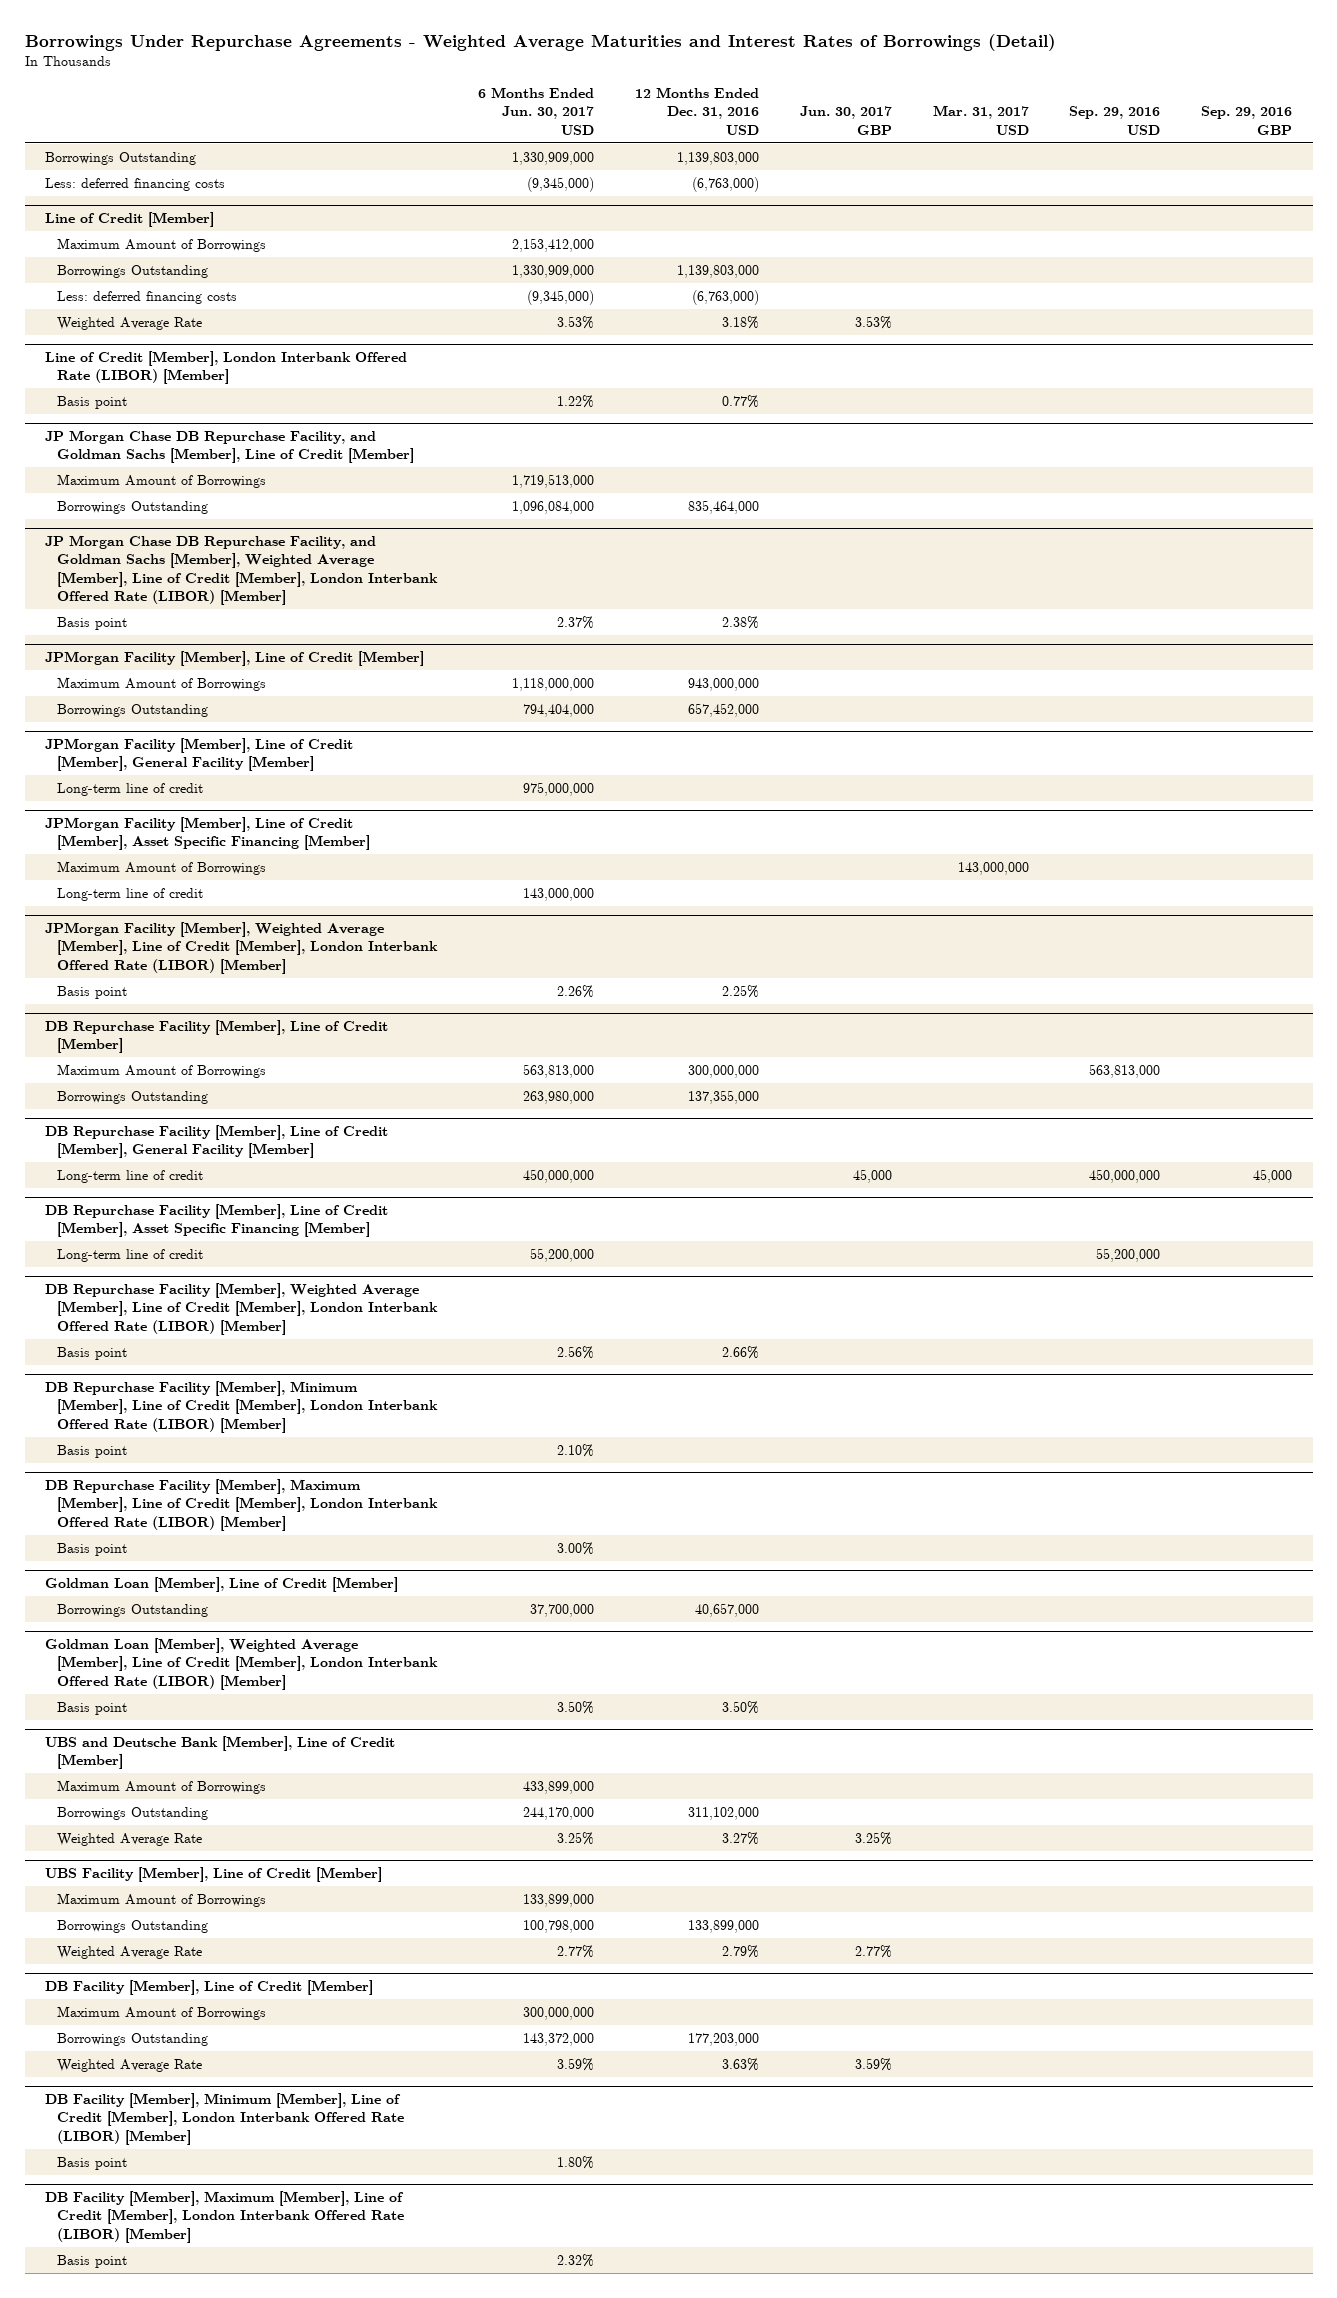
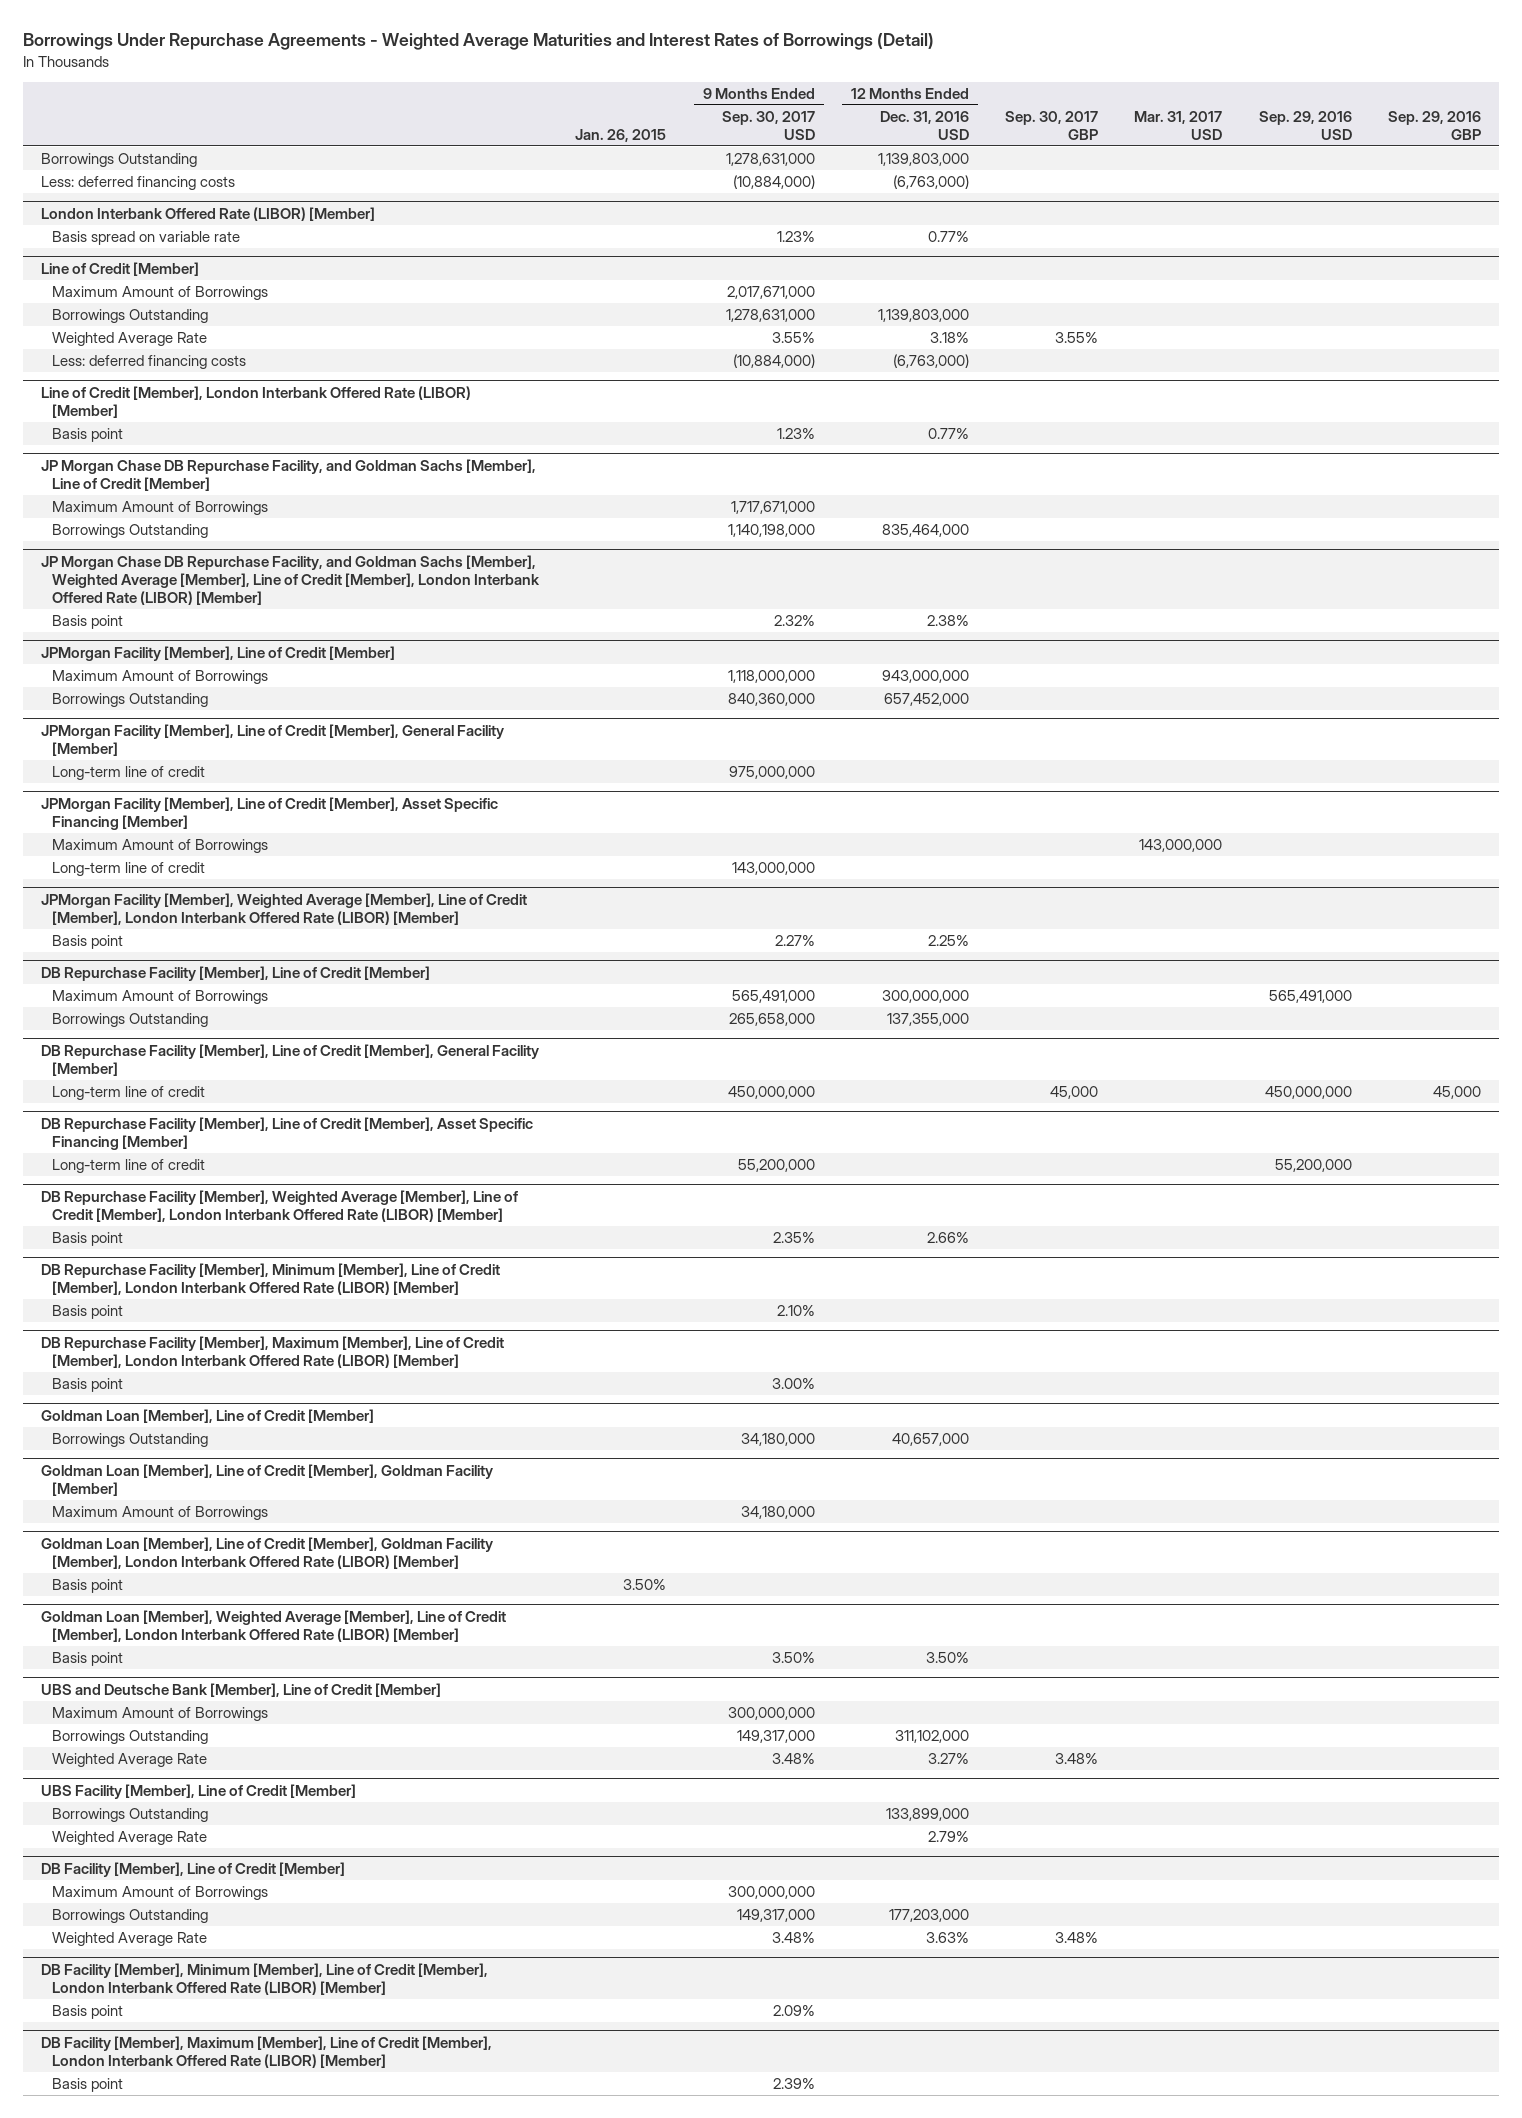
- | 6 Months Ended Jun. 30, 2017 USD | 12 Months Ended Dec. 31, 2016 USD | Jun. 30, 2017 GBP | Mar. 31, 2017 USD | Sep. 29, 2016 USD | Sep. 29, 2016 GBP
+ | Jan. 26, 2015 | 9 Months Ended Sep. 30, 2017 USD | 12 Months Ended Dec. 31, 2016 USD | Sep. 30, 2017 GBP | Mar. 31, 2017 USD | Sep. 29, 2016 USD | Sep. 29, 2016 GBP
+ London Interbank Offered Rate (LIBOR) [Member]
+ Basis spread on variable rate | | 1.23% | 0.77% | | | |
@ Line of Credit [Member]
moved down: Less: deferred financing costs | | (10,884,000) | (6,763,000) | | | |
@ DB Repurchase Facility [Member], Line of Credit [Member]
- Maximum Amount of Borrowings | 563,813,000 | 300,000,000 | | | 563,813,000 |
+ Maximum Amount of Borrowings | | 565,491,000 | 300,000,000 | | | 565,491,000 |
+ Goldman Loan [Member], Line of Credit [Member], Goldman Facility [Member]
+ Maximum Amount of Borrowings | | 34,180,000 | | | | |
+ Goldman Loan [Member], Line of Credit [Member], Goldman Facility [Member], London Interbank Offered Rate (LIBOR) [Member]
+ Basis point | 3.50% | | | | | |
@ UBS Facility [Member], Line of Credit [Member]
- Maximum Amount of Borrowings | 133,899,000 | | | | |

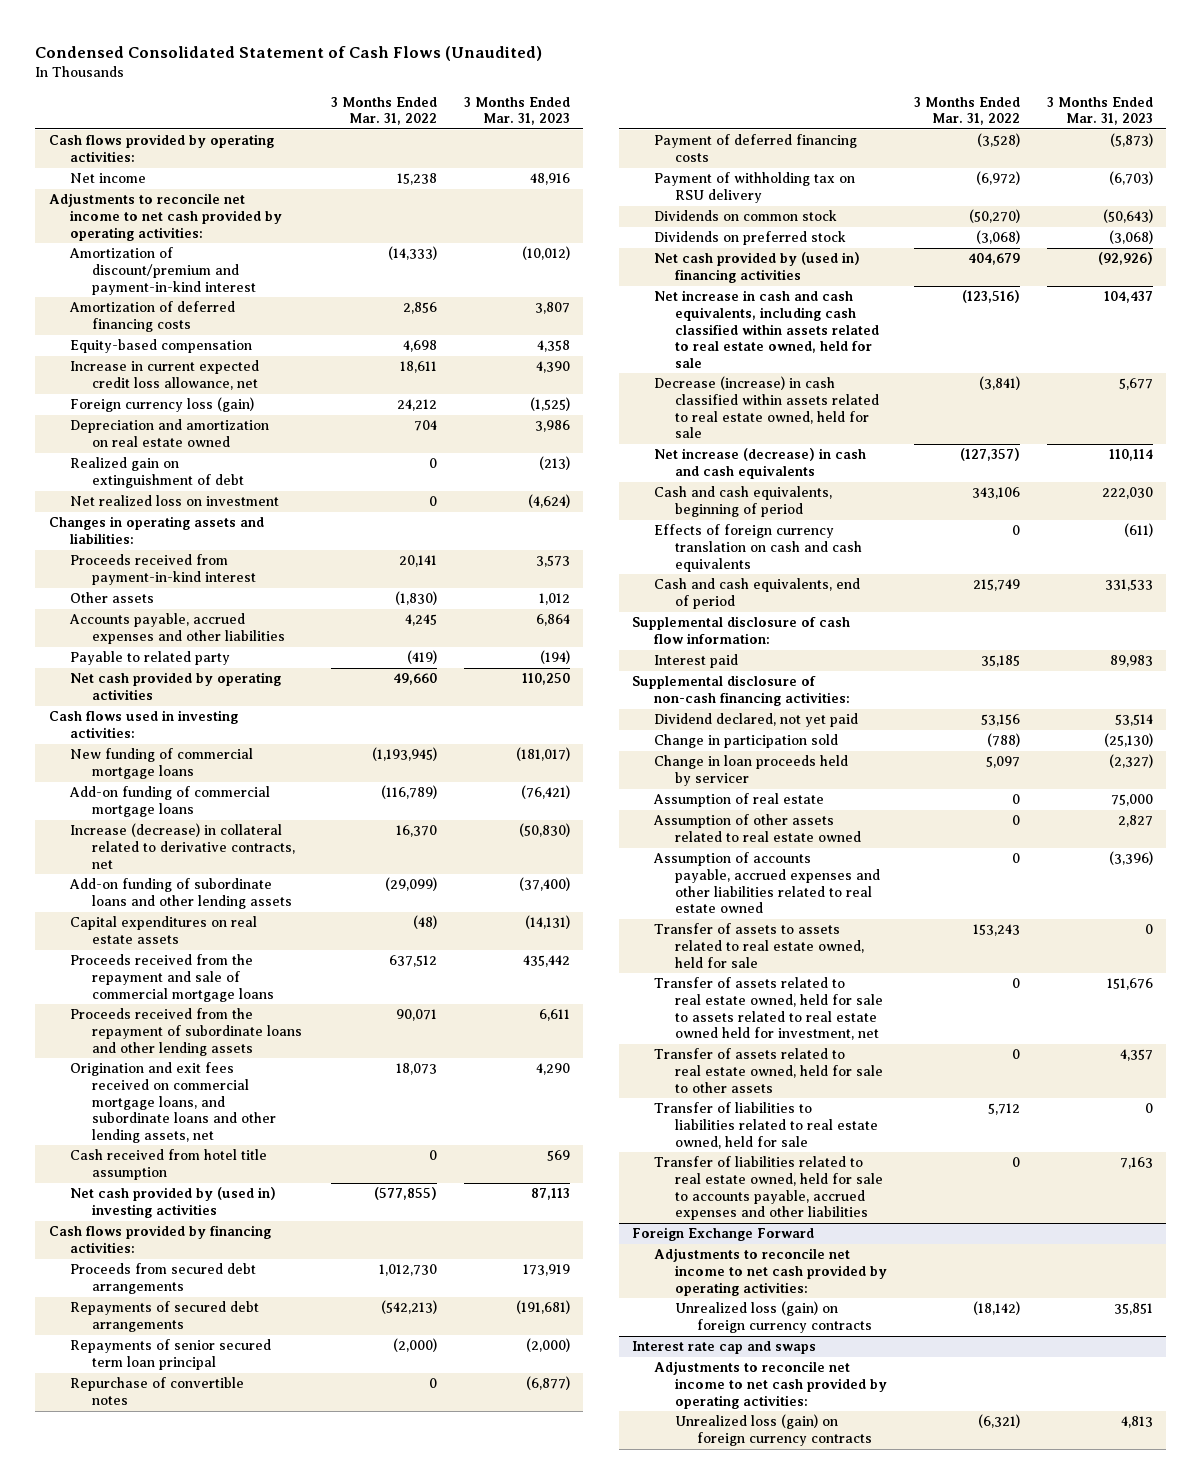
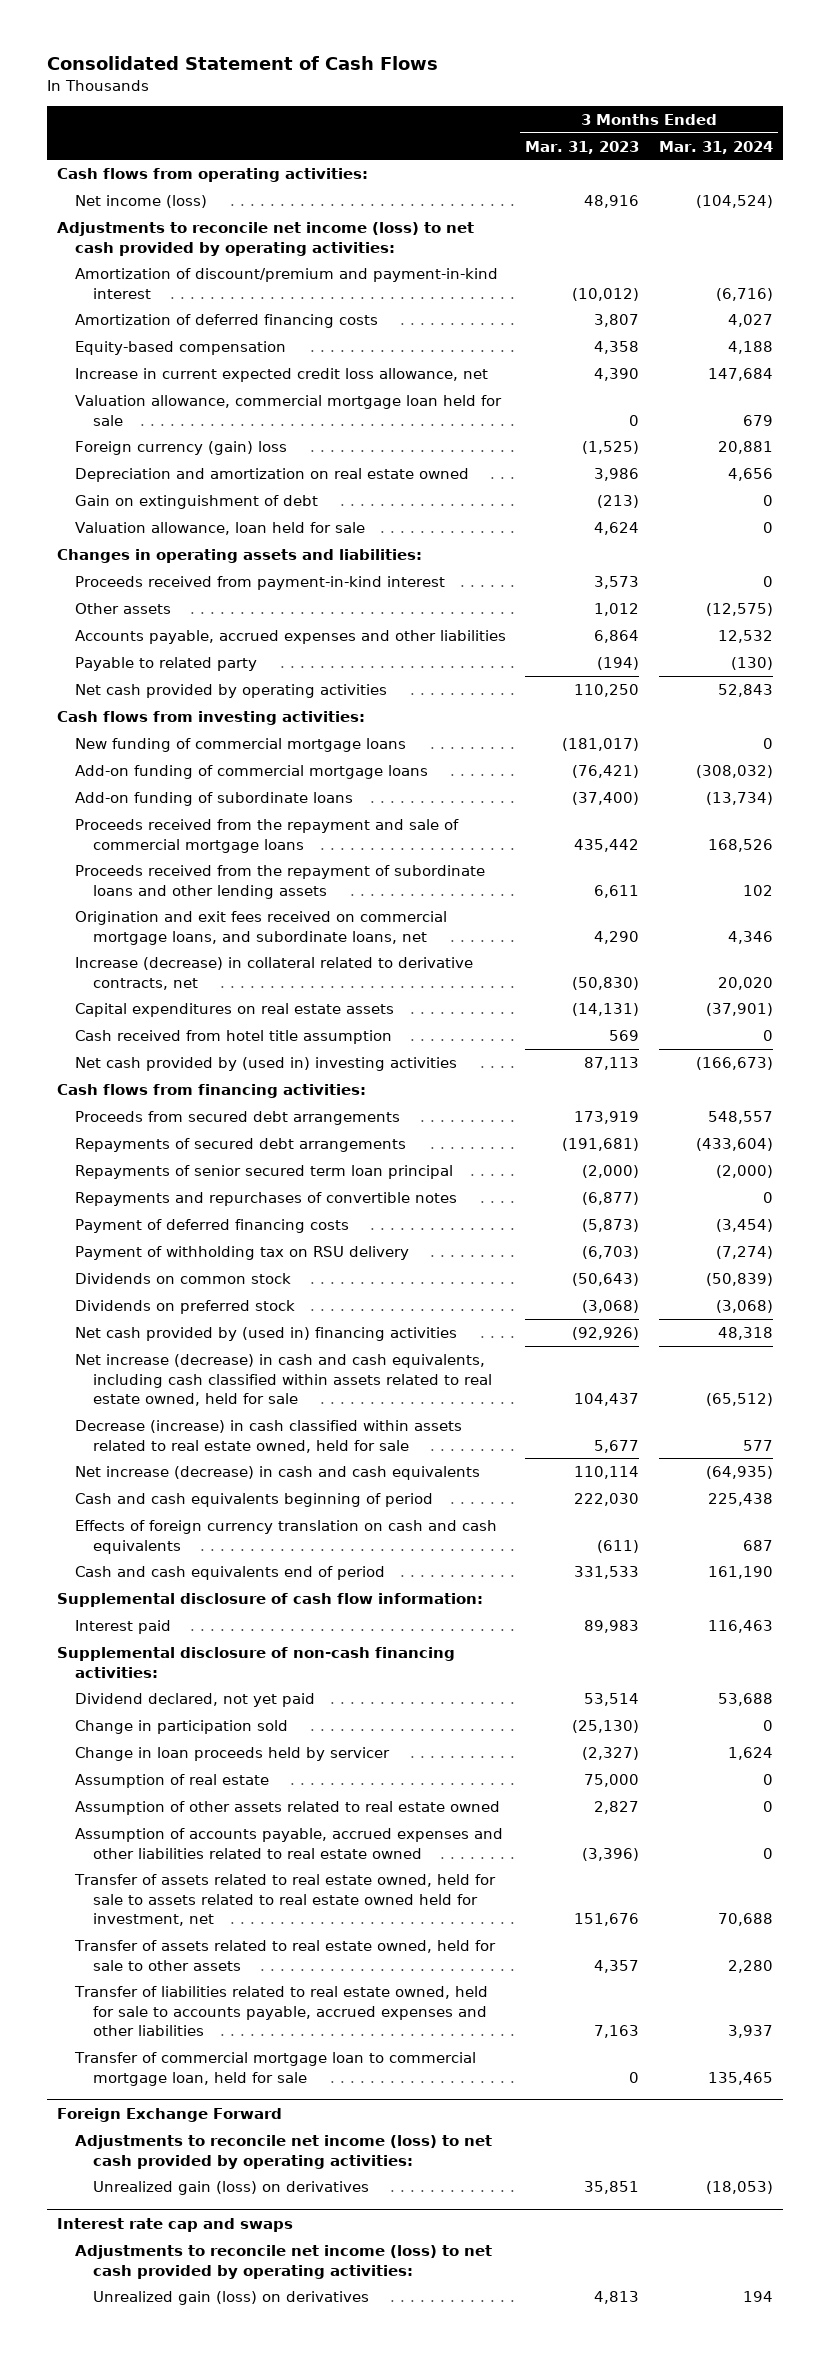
- Condensed Consolidated Statement of Cash Flows (Unaudited)
+ Consolidated Statement of Cash Flows
- | 3 Months Ended Mar. 31, 2022 | 3 Months Ended Mar. 31, 2023
+ | 3 Months Ended Mar. 31, 2023 | 3 Months Ended Mar. 31, 2024
- Cash flows provided by operating activities:
- Net income | 15,238 | 48,916
- Adjustments to reconcile net income to net cash provided by operating activities:
+ Cash flows from operating activities:
+ Net income (loss) | 48,916 | (104,524)
+ Adjustments to reconcile net income (loss) to net cash provided by operating activities:
- Foreign currency loss (gain) | 24,212 | (1,525)
+ Valuation allowance, commercial mortgage loan held for sale | 0 | 679
+ Foreign currency (gain) loss | (1,525) | 20,881
- Realized gain on extinguishment of debt | 0 | (213)
- Net realized loss on investment | 0 | (4,624)
+ Gain on extinguishment of debt | (213) | 0
+ Valuation allowance, loan held for sale | 4,624 | 0
- Cash flows used in investing activities:
+ Cash flows from investing activities:
- Add-on funding of subordinate loans and other lending assets | (29,099) | (37,400)
+ Add-on funding of subordinate loans | (37,400) | (13,734)
- Origination and exit fees received on commercial mortgage loans, and subordinate loans and other lending assets, net | 18,073 | 4,290
+ Origination and exit fees received on commercial mortgage loans, and subordinate loans, net | 4,290 | 4,346
moved down: Increase (decrease) in collateral related to derivative contracts, net | (50,830) | 20,020
moved down: Capital expenditures on real estate assets | (14,131) | (37,901)
- Cash flows provided by financing activities:
+ Cash flows from financing activities:
- Repurchase of convertible notes | 0 | (6,877)
+ Repayments and repurchases of convertible notes | (6,877) | 0
- Net increase in cash and cash equivalents, including cash classified within assets related to real estate owned, held for sale | (123,516) | 104,437
+ Net increase (decrease) in cash and cash equivalents, including cash classified within assets related to real estate owned, held for sale | 104,437 | (65,512)
- Cash and cash equivalents, beginning of period | 343,106 | 222,030
+ Cash and cash equivalents beginning of period | 222,030 | 225,438
- Cash and cash equivalents, end of period | 215,749 | 331,533
+ Cash and cash equivalents end of period | 331,533 | 161,190
- Transfer of assets to assets related to real estate owned, held for sale | 153,243 | 0
- Transfer of liabilities to liabilities related to real estate owned, held for sale | 5,712 | 0
+ Transfer of commercial mortgage loan to commercial mortgage loan, held for sale | 0 | 135,465
@ Foreign Exchange Forward
- Adjustments to reconcile net income to net cash provided by operating activities:
- Unrealized loss (gain) on foreign currency contracts | (18,142) | 35,851
+ Adjustments to reconcile net income (loss) to net cash provided by operating activities:
+ Unrealized gain (loss) on derivatives | 35,851 | (18,053)
@ Interest rate cap and swaps
- Adjustments to reconcile net income to net cash provided by operating activities:
- Unrealized loss (gain) on foreign currency contracts | (6,321) | 4,813
+ Adjustments to reconcile net income (loss) to net cash provided by operating activities:
+ Unrealized gain (loss) on derivatives | 4,813 | 194

